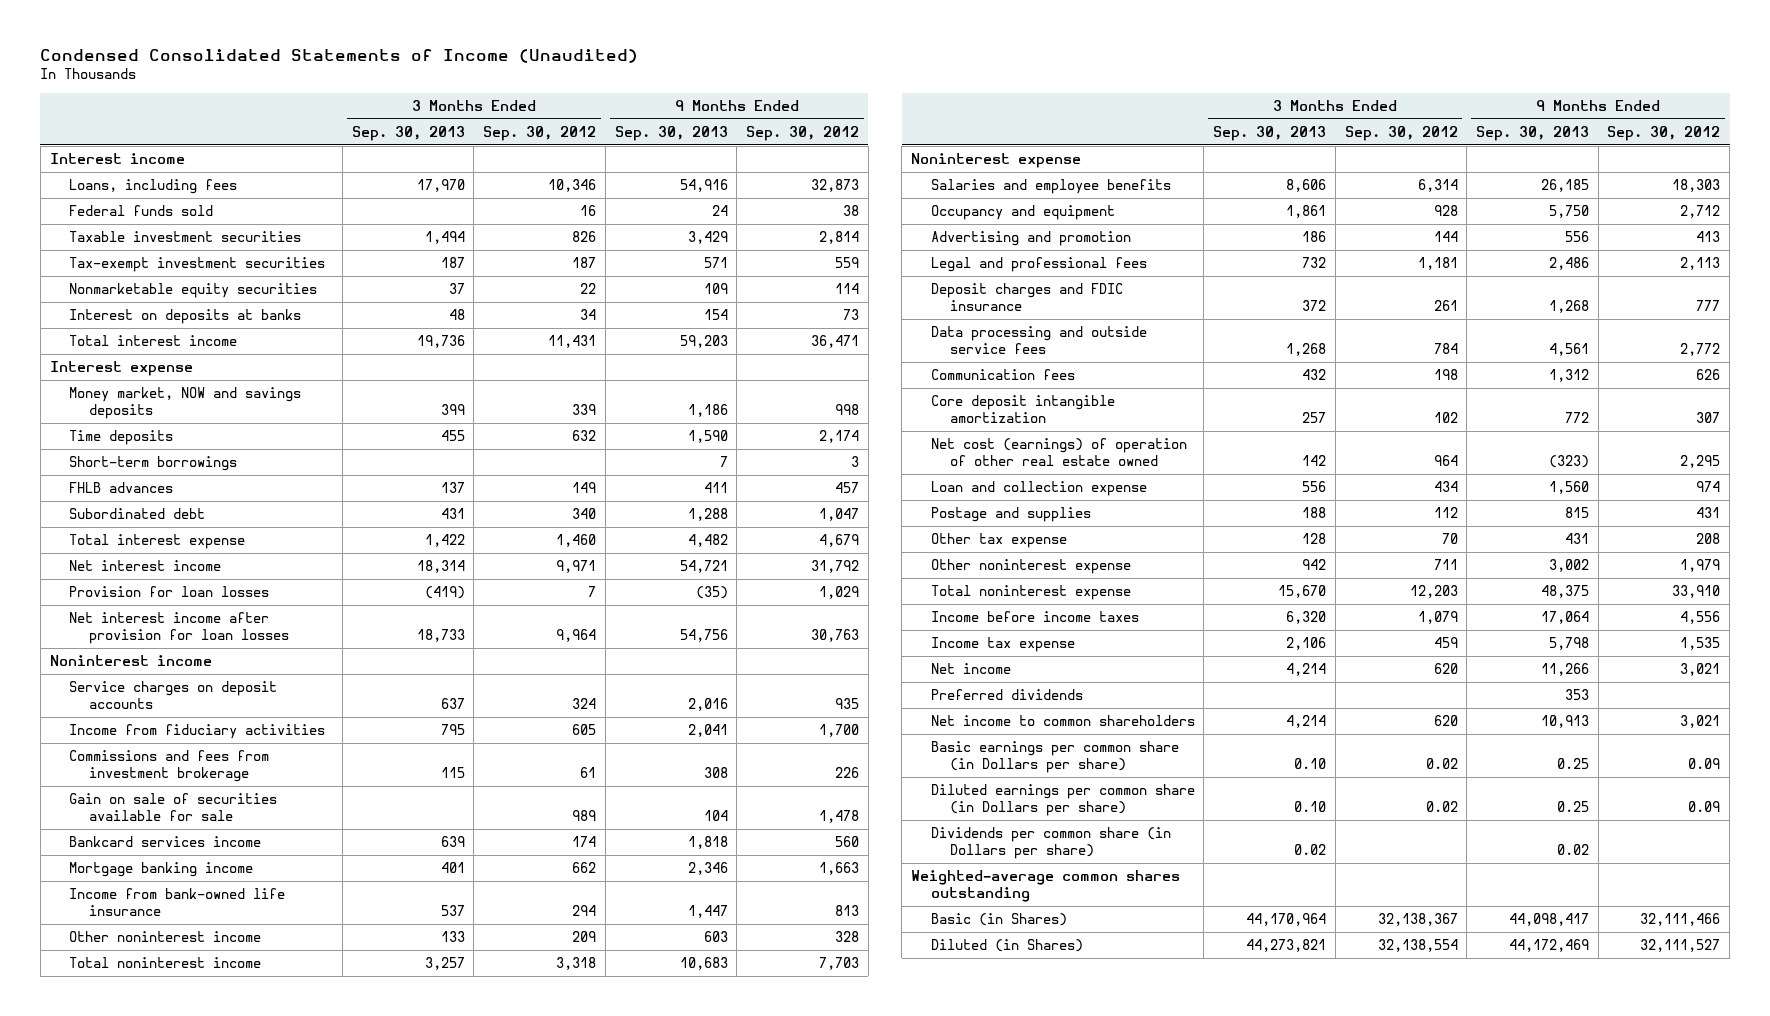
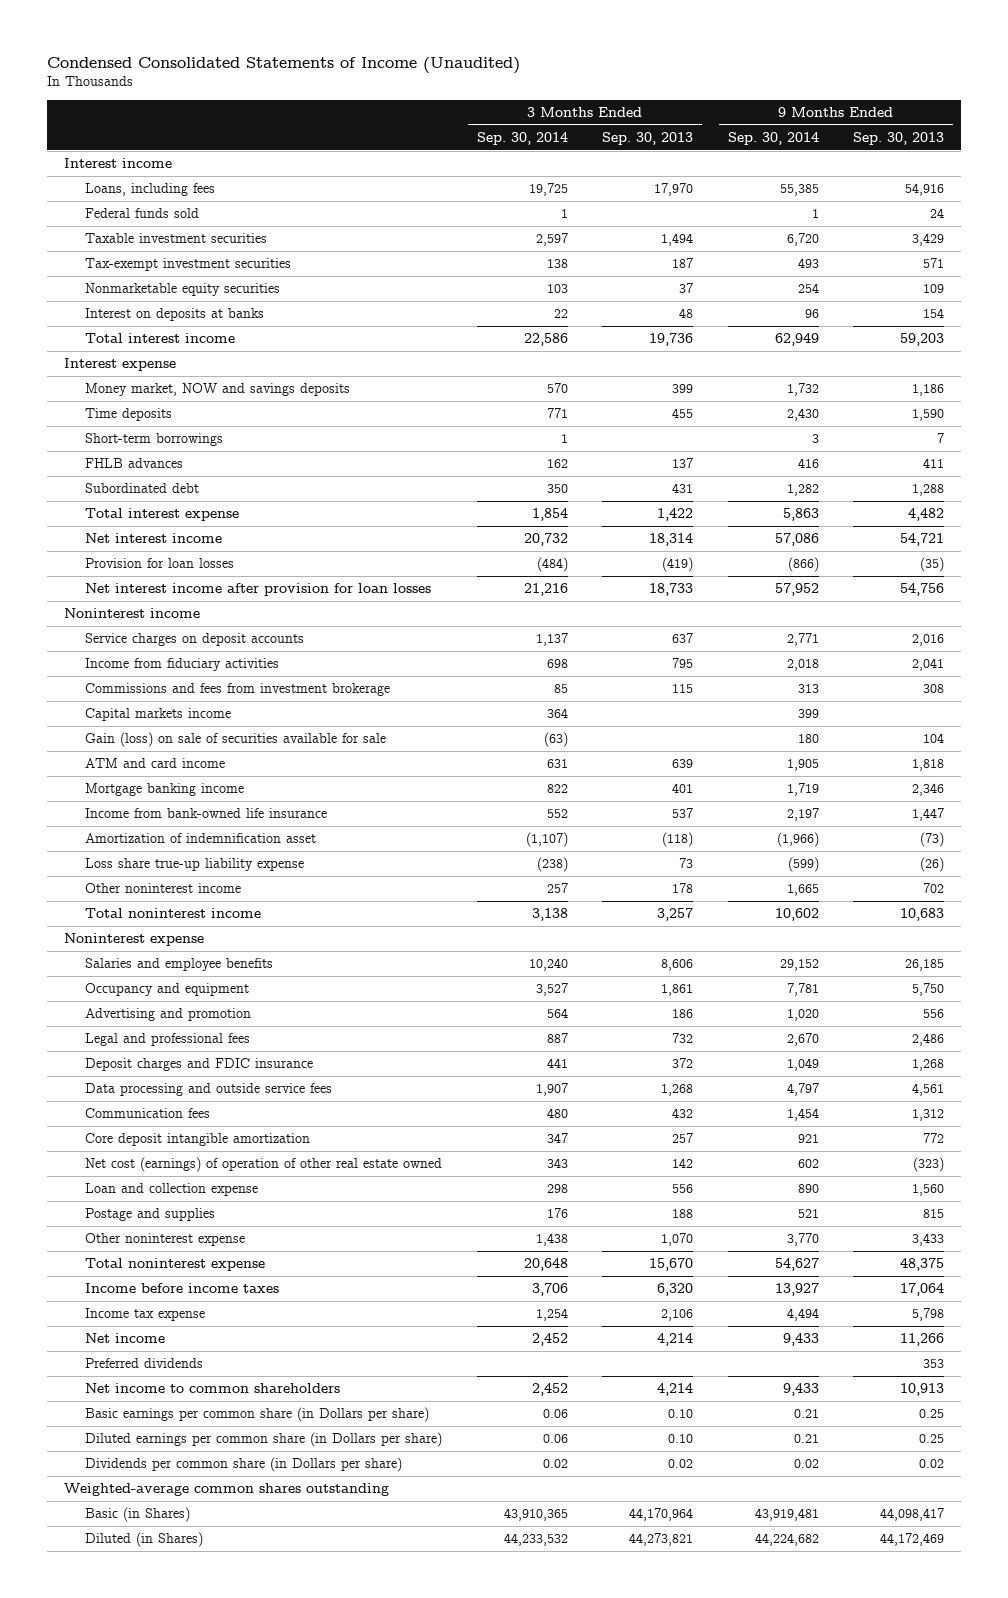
- | 3 Months Ended Sep. 30, 2013 | 3 Months Ended Sep. 30, 2012 | 9 Months Ended Sep. 30, 2013 | 9 Months Ended Sep. 30, 2012
+ | 3 Months Ended Sep. 30, 2014 | 3 Months Ended Sep. 30, 2013 | 9 Months Ended Sep. 30, 2014 | 9 Months Ended Sep. 30, 2013
- Gain on sale of securities available for sale | | 989 | 104 | 1,478
- Bankcard services income | 639 | 174 | 1,818 | 560
+ Capital markets income | 364 | | 399 |
+ Gain (loss) on sale of securities available for sale | (63) | | 180 | 104
+ ATM and card income | 631 | 639 | 1,905 | 1,818
- Other noninterest income | 133 | 209 | 603 | 328
+ Amortization of indemnification asset | (1,107) | (118) | (1,966) | (73)
+ Loss share true-up liability expense | (238) | 73 | (599) | (26)
+ Other noninterest income | 257 | 178 | 1,665 | 702
- Other tax expense | 128 | 70 | 431 | 208
- Other noninterest expense | 942 | 711 | 3,002 | 1,979
+ Other noninterest expense | 1,438 | 1,070 | 3,770 | 3,433

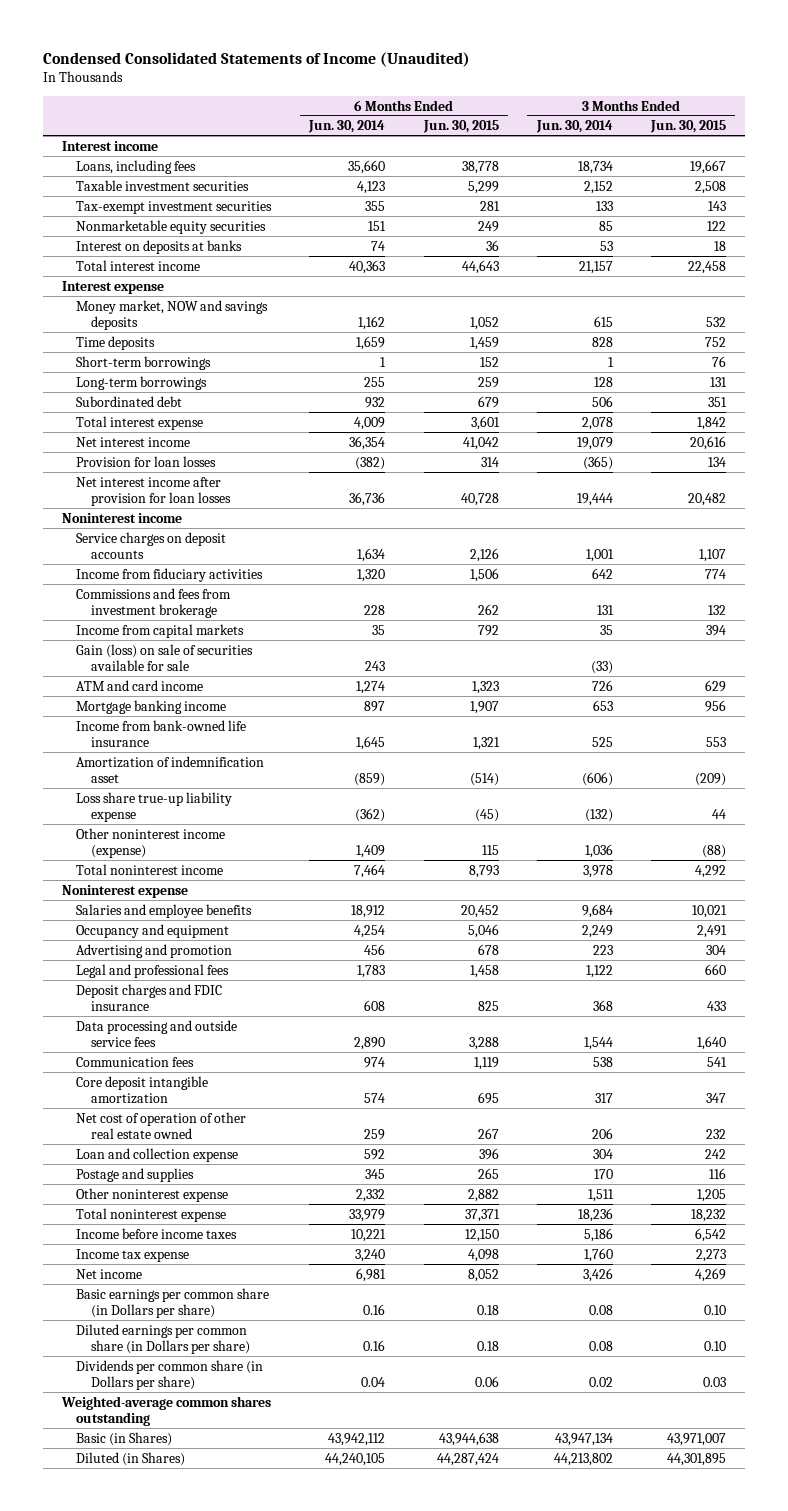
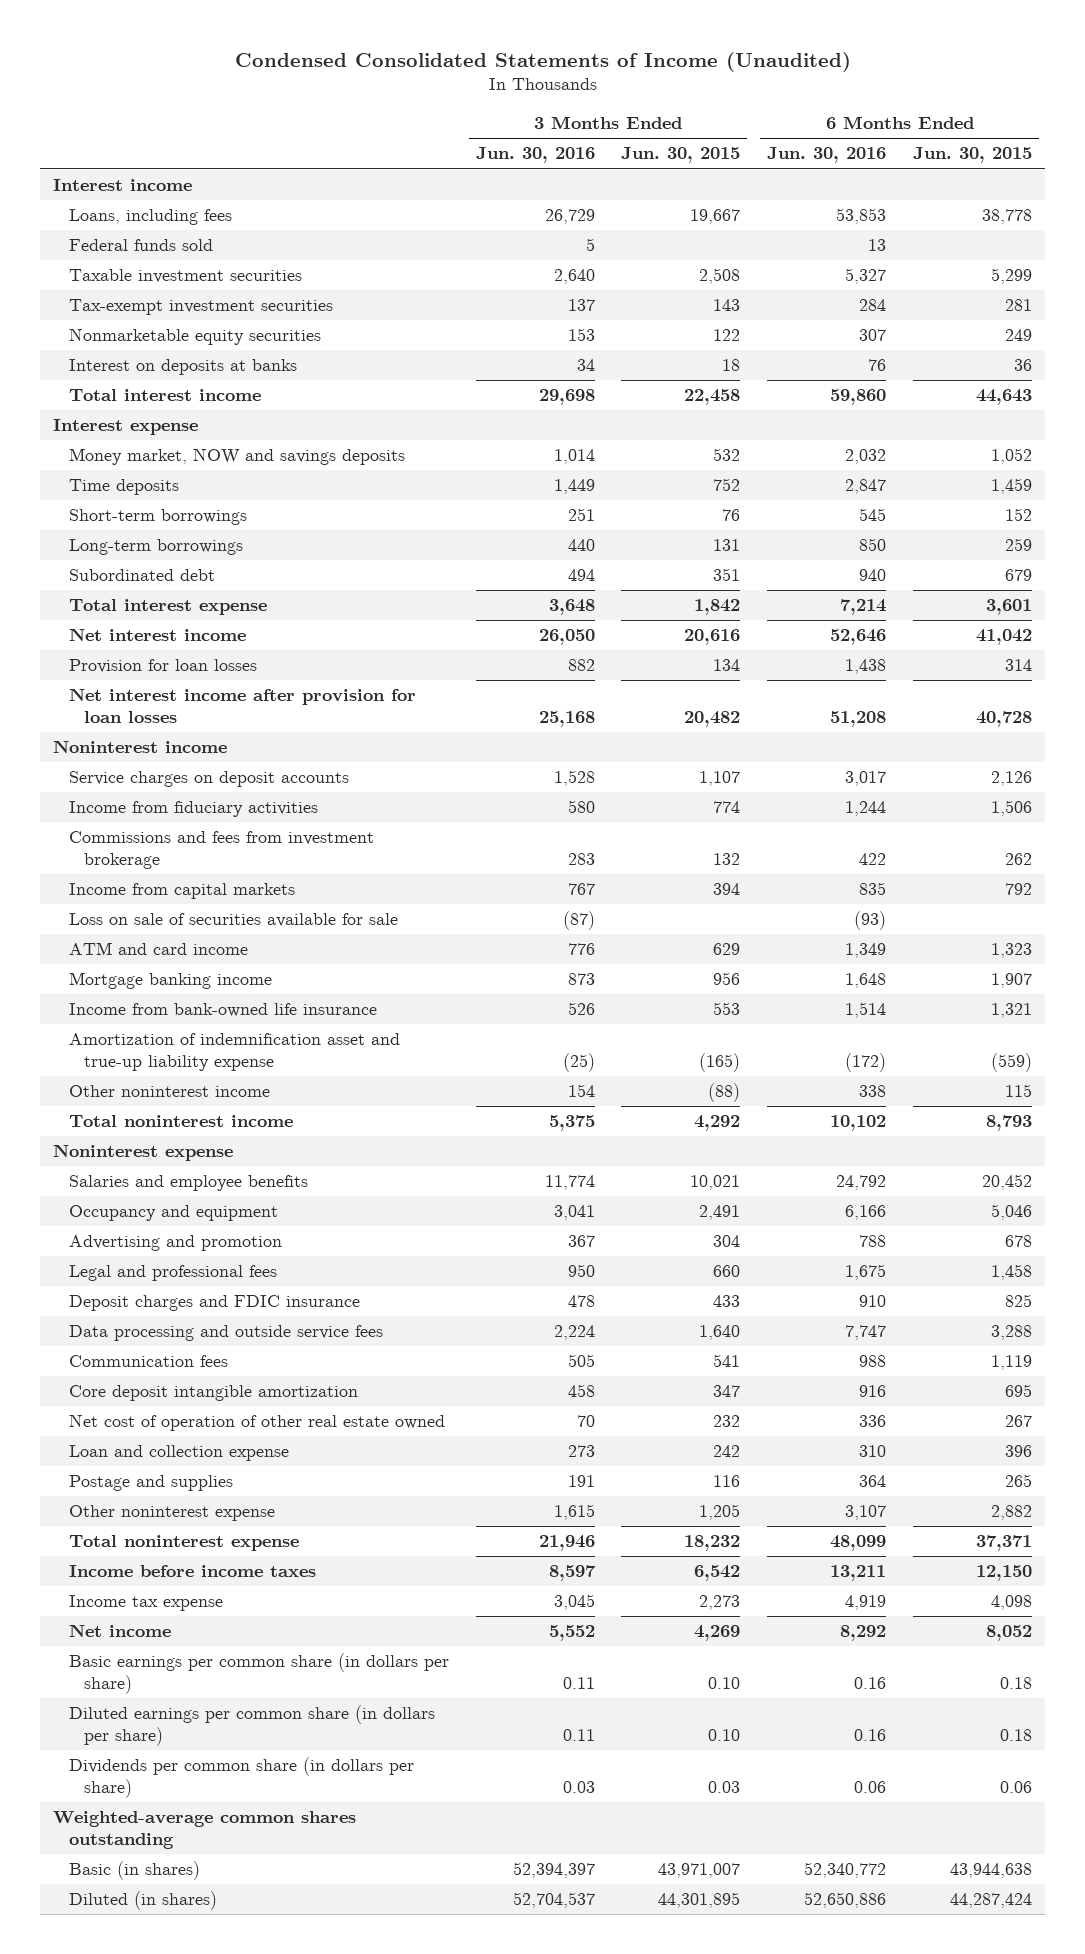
- | 6 Months Ended Jun. 30, 2014 | 6 Months Ended Jun. 30, 2015 | 3 Months Ended Jun. 30, 2014 | 3 Months Ended Jun. 30, 2015
+ | 3 Months Ended Jun. 30, 2016 | 3 Months Ended Jun. 30, 2015 | 6 Months Ended Jun. 30, 2016 | 6 Months Ended Jun. 30, 2015
+ Federal funds sold | 5 | | 13 |
- Gain (loss) on sale of securities available for sale | 243 | | (33) |
+ Loss on sale of securities available for sale | (87) | | (93) |
- Amortization of indemnification asset | (859) | (514) | (606) | (209)
- Loss share true-up liability expense | (362) | (45) | (132) | 44
- Other noninterest income (expense) | 1,409 | 115 | 1,036 | (88)
+ Amortization of indemnification asset and true-up liability expense | (25) | (165) | (172) | (559)
+ Other noninterest income | 154 | (88) | 338 | 115
- Basic earnings per common share (in Dollars per share) | 0.16 | 0.18 | 0.08 | 0.10
- Diluted earnings per common share (in Dollars per share) | 0.16 | 0.18 | 0.08 | 0.10
- Dividends per common share (in Dollars per share) | 0.04 | 0.06 | 0.02 | 0.03
+ Basic earnings per common share (in dollars per share) | 0.11 | 0.10 | 0.16 | 0.18
+ Diluted earnings per common share (in dollars per share) | 0.11 | 0.10 | 0.16 | 0.18
+ Dividends per common share (in dollars per share) | 0.03 | 0.03 | 0.06 | 0.06
- Basic (in Shares) | 43,942,112 | 43,944,638 | 43,947,134 | 43,971,007
- Diluted (in Shares) | 44,240,105 | 44,287,424 | 44,213,802 | 44,301,895
+ Basic (in shares) | 52,394,397 | 43,971,007 | 52,340,772 | 43,944,638
+ Diluted (in shares) | 52,704,537 | 44,301,895 | 52,650,886 | 44,287,424

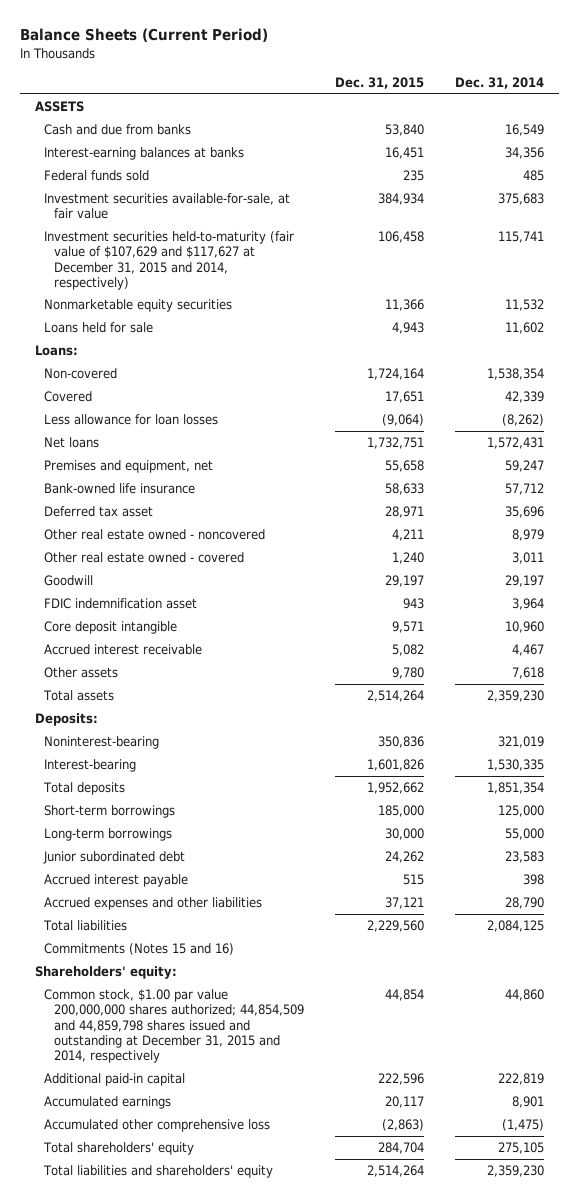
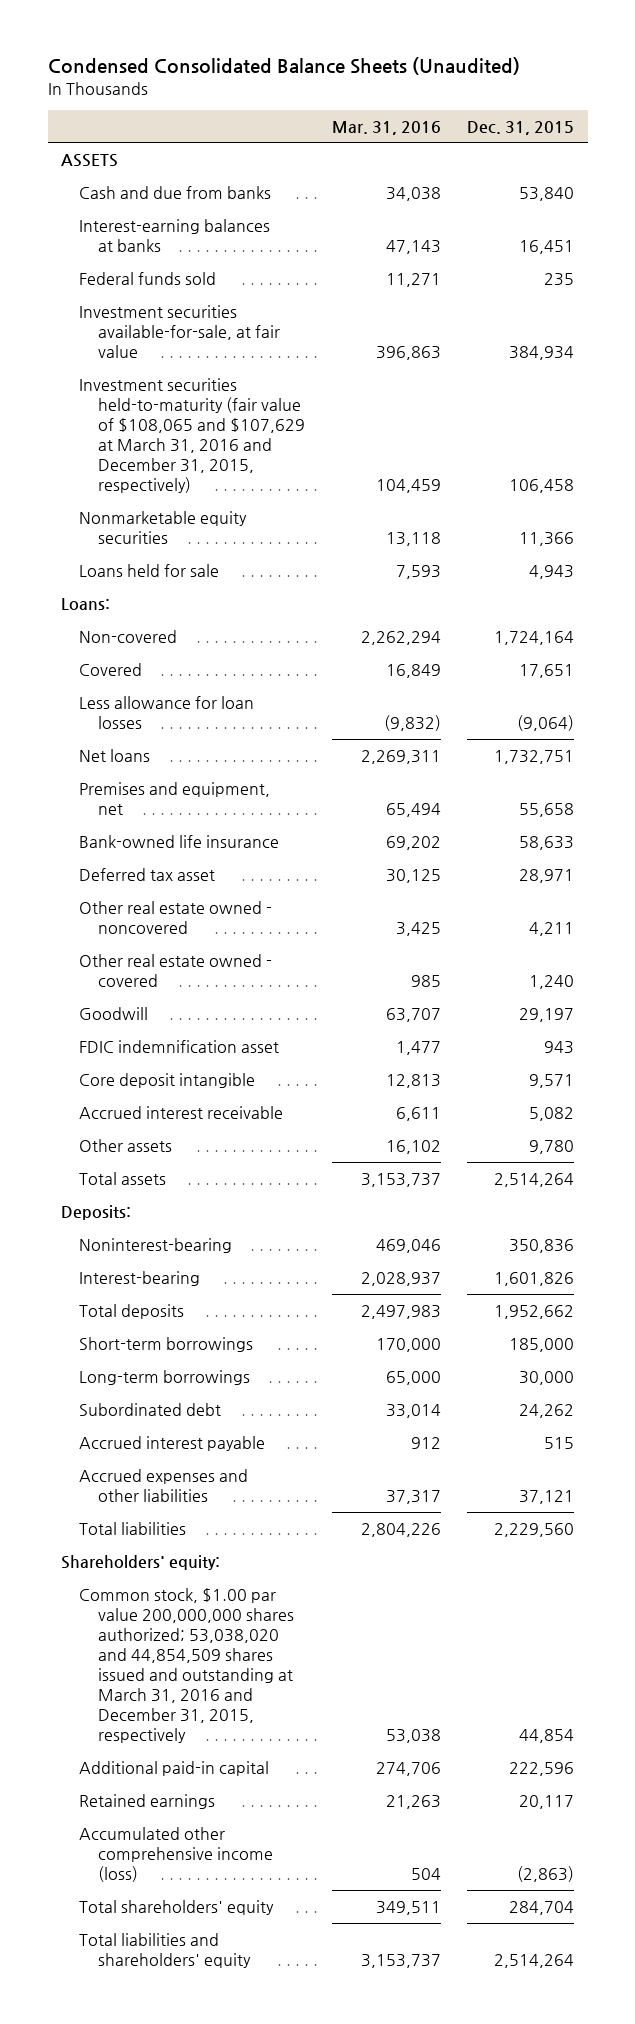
- Balance Sheets (Current Period)
+ Condensed Consolidated Balance Sheets (Unaudited)
- | Dec. 31, 2015 | Dec. 31, 2014
+ | Mar. 31, 2016 | Dec. 31, 2015
- Investment securities held-to-maturity (fair value of $107,629 and $117,627 at December 31, 2015 and 2014, respectively) | 106,458 | 115,741
+ Investment securities held-to-maturity (fair value of $108,065 and $107,629 at March 31, 2016 and December 31, 2015, respectively) | 104,459 | 106,458
- Junior subordinated debt | 24,262 | 23,583
+ Subordinated debt | 33,014 | 24,262
- Commitments (Notes 15 and 16)
- Common stock, $1.00 par value 200,000,000 shares authorized; 44,854,509 and 44,859,798 shares issued and outstanding at December 31, 2015 and 2014, respectively | 44,854 | 44,860
+ Common stock, $1.00 par value 200,000,000 shares authorized; 53,038,020 and 44,854,509 shares issued and outstanding at March 31, 2016 and December 31, 2015, respectively | 53,038 | 44,854
- Accumulated earnings | 20,117 | 8,901
- Accumulated other comprehensive loss | (2,863) | (1,475)
+ Retained earnings | 21,263 | 20,117
+ Accumulated other comprehensive income (loss) | 504 | (2,863)

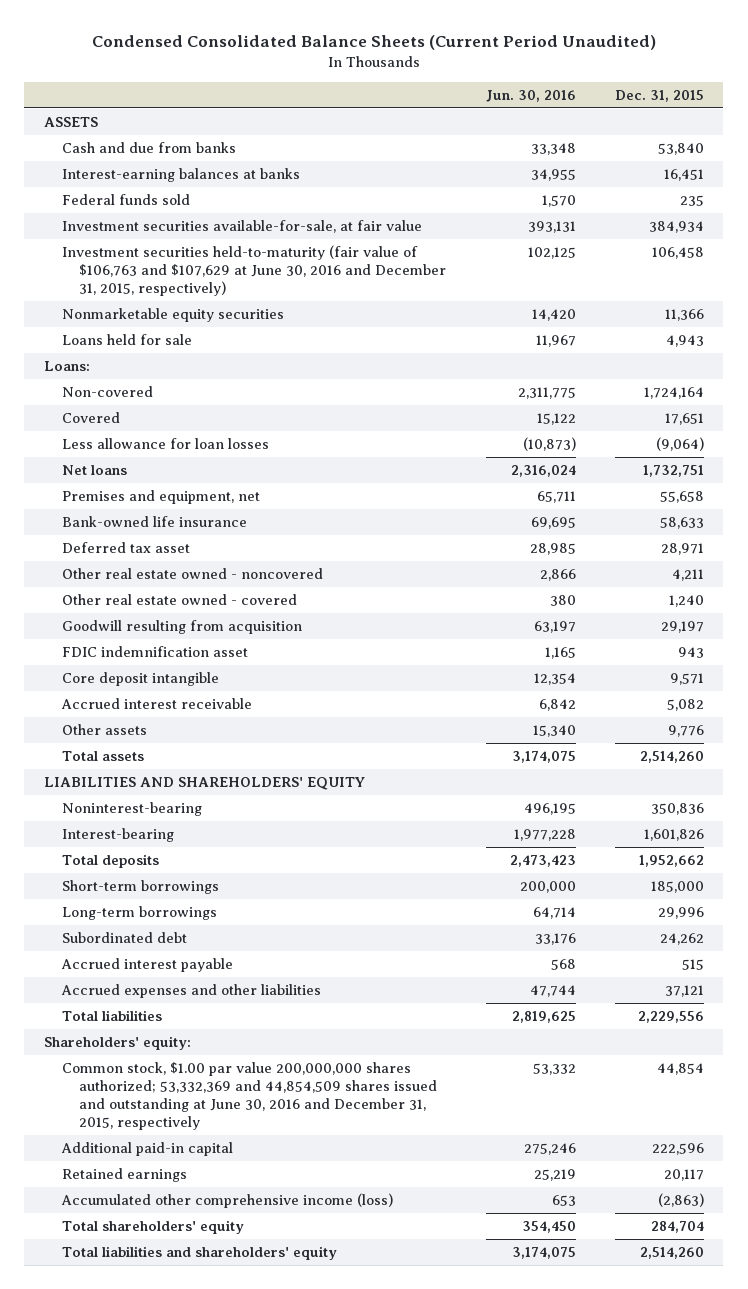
- Condensed Consolidated Balance Sheets (Unaudited)
+ Condensed Consolidated Balance Sheets (Current Period Unaudited)
- | Mar. 31, 2016 | Dec. 31, 2015
+ | Jun. 30, 2016 | Dec. 31, 2015
- Investment securities held-to-maturity (fair value of $108,065 and $107,629 at March 31, 2016 and December 31, 2015, respectively) | 104,459 | 106,458
+ Investment securities held-to-maturity (fair value of $106,763 and $107,629 at June 30, 2016 and December 31, 2015, respectively) | 102,125 | 106,458
- Goodwill | 63,707 | 29,197
+ Goodwill resulting from acquisition | 63,197 | 29,197
- Other assets | 16,102 | 9,780
- Total assets | 3,153,737 | 2,514,264
- Deposits:
+ Other assets | 15,340 | 9,776
+ Total assets | 3,174,075 | 2,514,260
+ LIABILITIES AND SHAREHOLDERS' EQUITY
- Long-term borrowings | 65,000 | 30,000
+ Long-term borrowings | 64,714 | 29,996
- Total liabilities | 2,804,226 | 2,229,560
+ Total liabilities | 2,819,625 | 2,229,556
- Common stock, $1.00 par value 200,000,000 shares authorized; 53,038,020 and 44,854,509 shares issued and outstanding at March 31, 2016 and December 31, 2015, respectively | 53,038 | 44,854
+ Common stock, $1.00 par value 200,000,000 shares authorized; 53,332,369 and 44,854,509 shares issued and outstanding at June 30, 2016 and December 31, 2015, respectively | 53,332 | 44,854
- Total liabilities and shareholders' equity | 3,153,737 | 2,514,264
+ Total liabilities and shareholders' equity | 3,174,075 | 2,514,260

